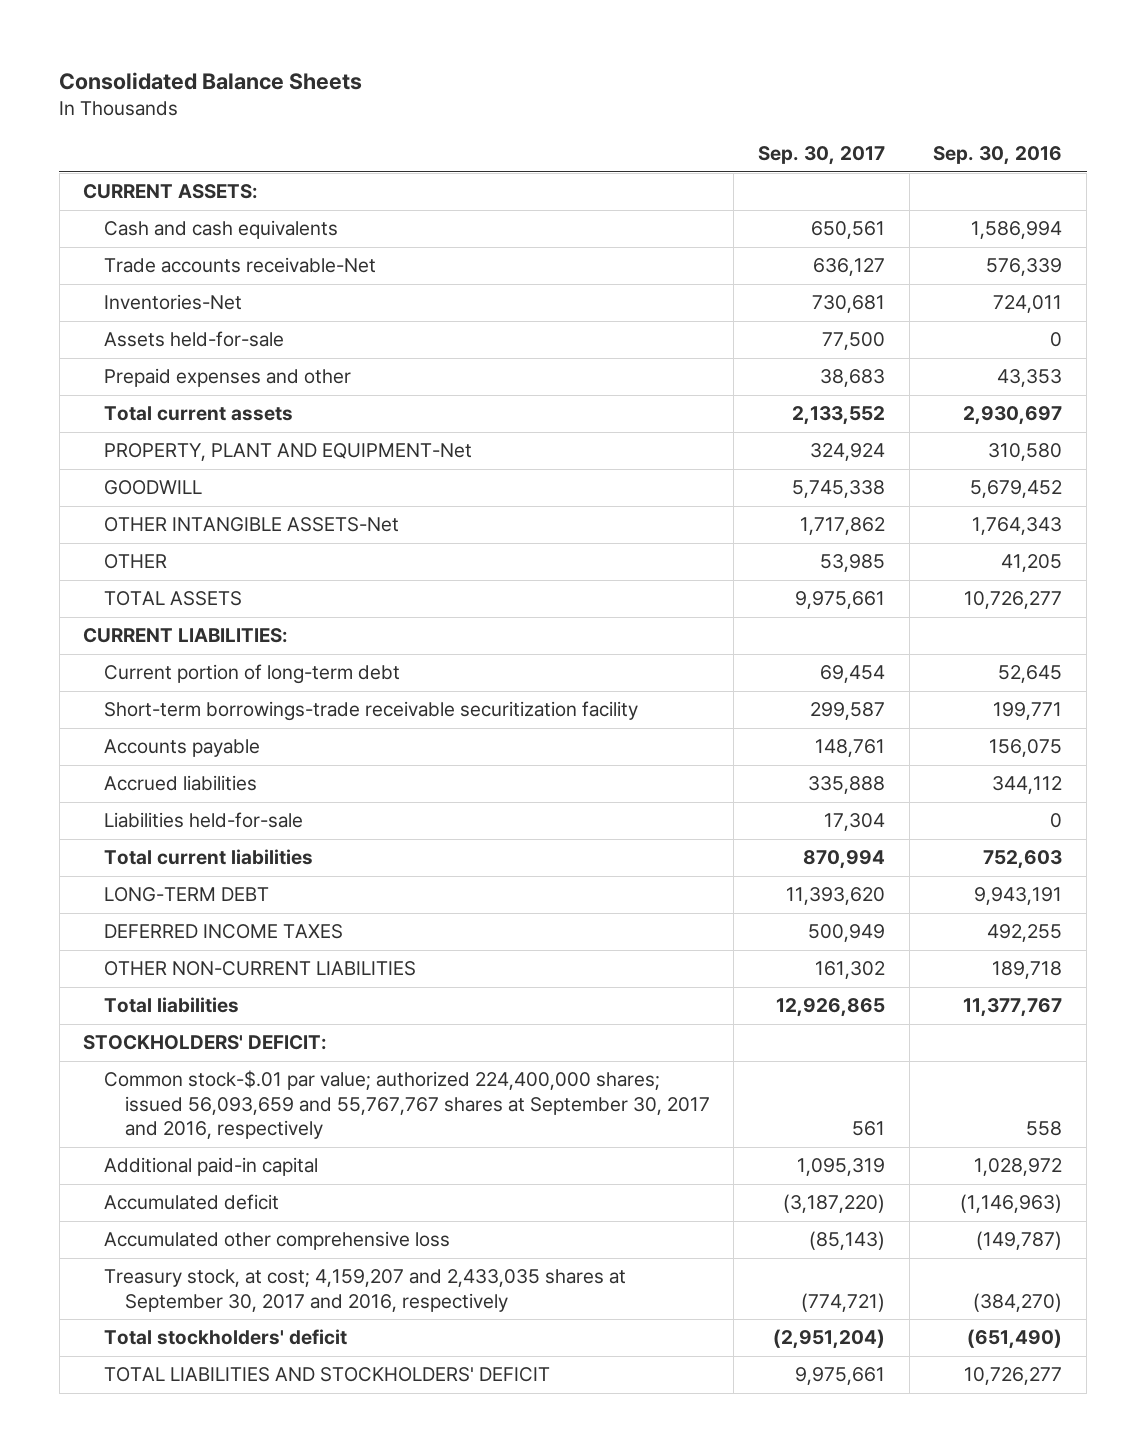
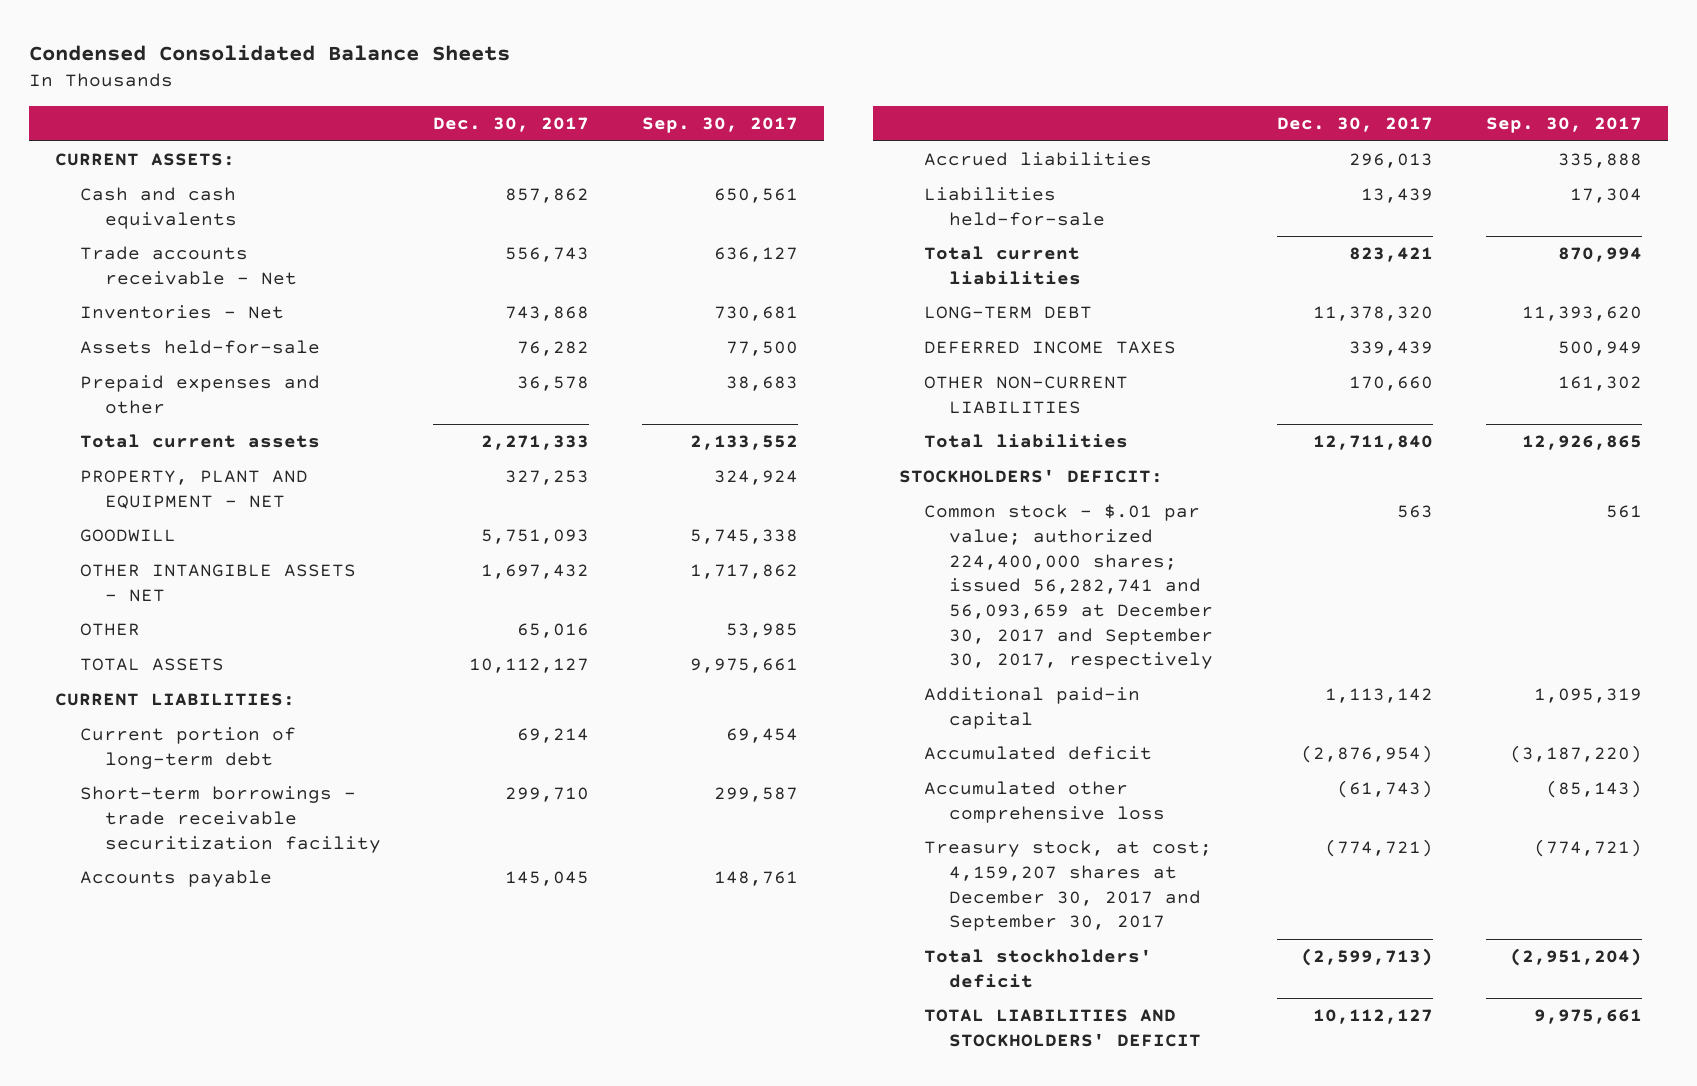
- Consolidated Balance Sheets
+ Condensed Consolidated Balance Sheets
- | Sep. 30, 2017 | Sep. 30, 2016
+ | Dec. 30, 2017 | Sep. 30, 2017
- Trade accounts receivable-Net | 636,127 | 576,339
- Inventories-Net | 730,681 | 724,011
+ Trade accounts receivable - Net | 556,743 | 636,127
+ Inventories - Net | 743,868 | 730,681
- PROPERTY, PLANT AND EQUIPMENT-Net | 324,924 | 310,580
+ PROPERTY, PLANT AND EQUIPMENT - NET | 327,253 | 324,924
- OTHER INTANGIBLE ASSETS-Net | 1,717,862 | 1,764,343
+ OTHER INTANGIBLE ASSETS - NET | 1,697,432 | 1,717,862
- Short-term borrowings-trade receivable securitization facility | 299,587 | 199,771
+ Short-term borrowings - trade receivable securitization facility | 299,710 | 299,587
- Common stock-$.01 par value; authorized 224,400,000 shares; issued 56,093,659 and 55,767,767 shares at September 30, 2017 and 2016, respectively | 561 | 558
+ Common stock - $.01 par value; authorized 224,400,000 shares; issued 56,282,741 and 56,093,659 at December 30, 2017 and September 30, 2017, respectively | 563 | 561
- Treasury stock, at cost; 4,159,207 and 2,433,035 shares at September 30, 2017 and 2016, respectively | (774,721) | (384,270)
+ Treasury stock, at cost; 4,159,207 shares at December 30, 2017 and September 30, 2017 | (774,721) | (774,721)

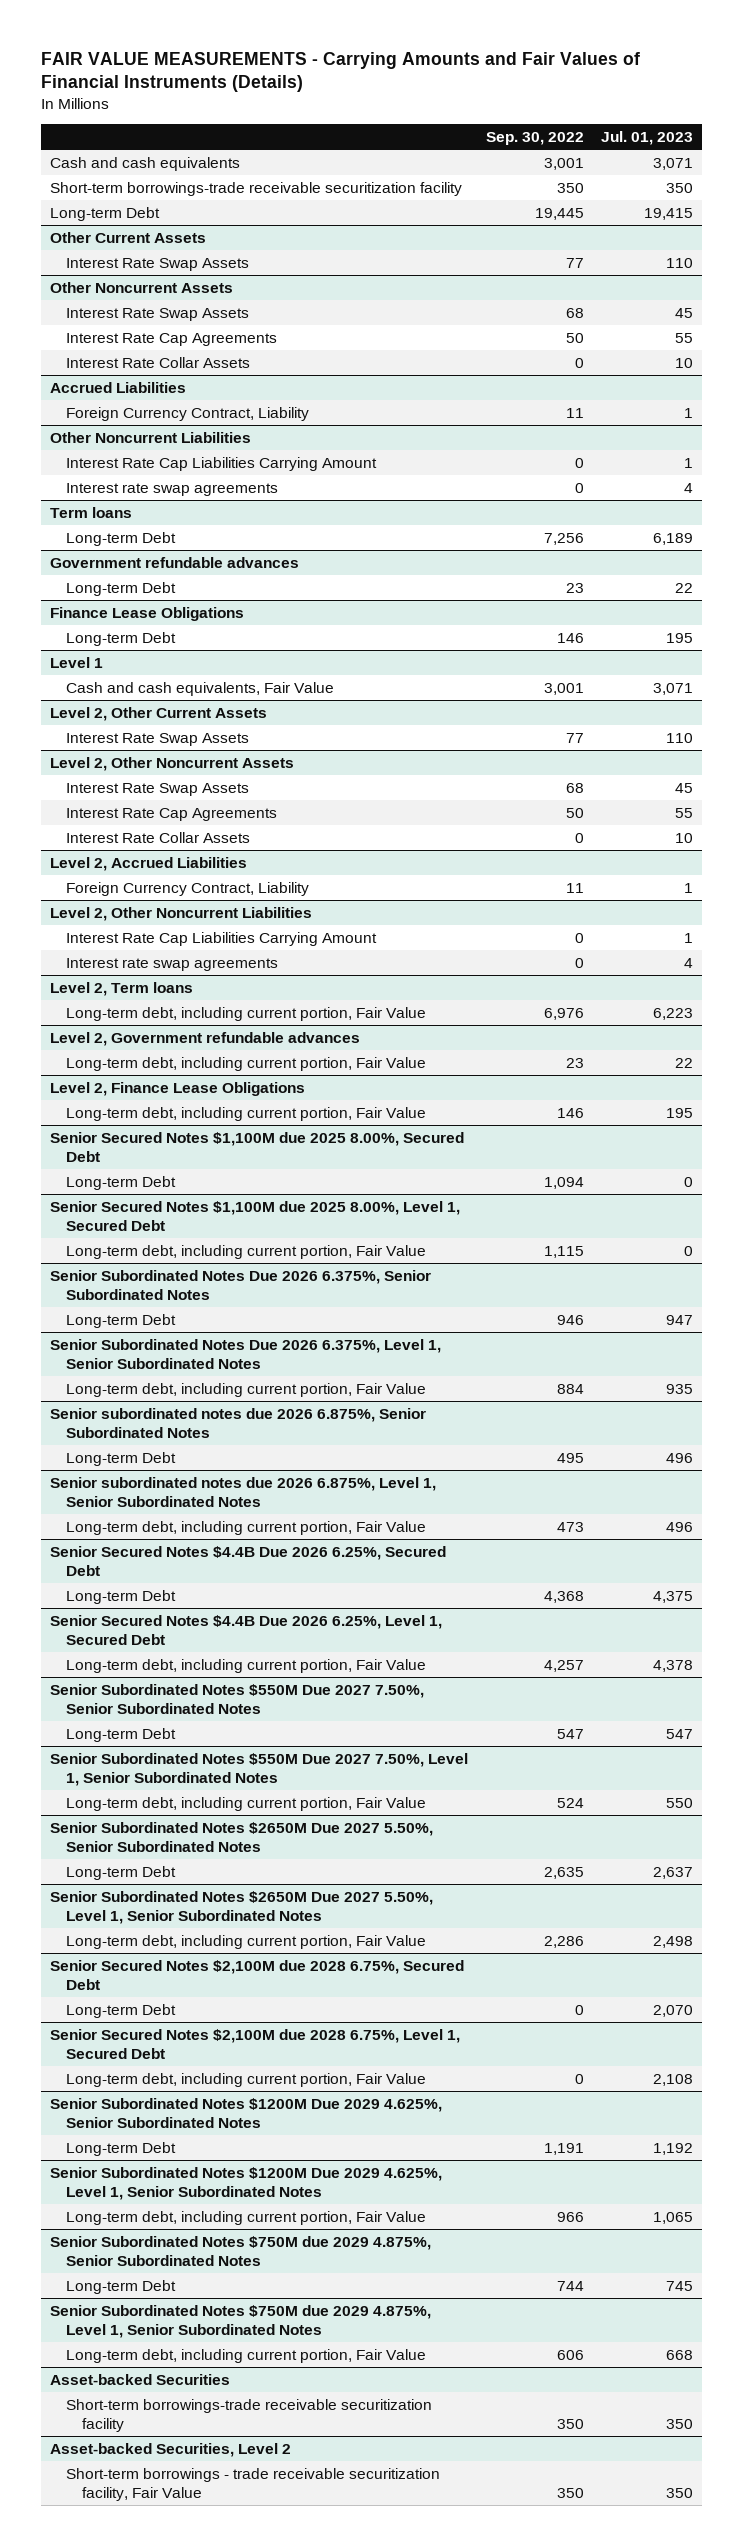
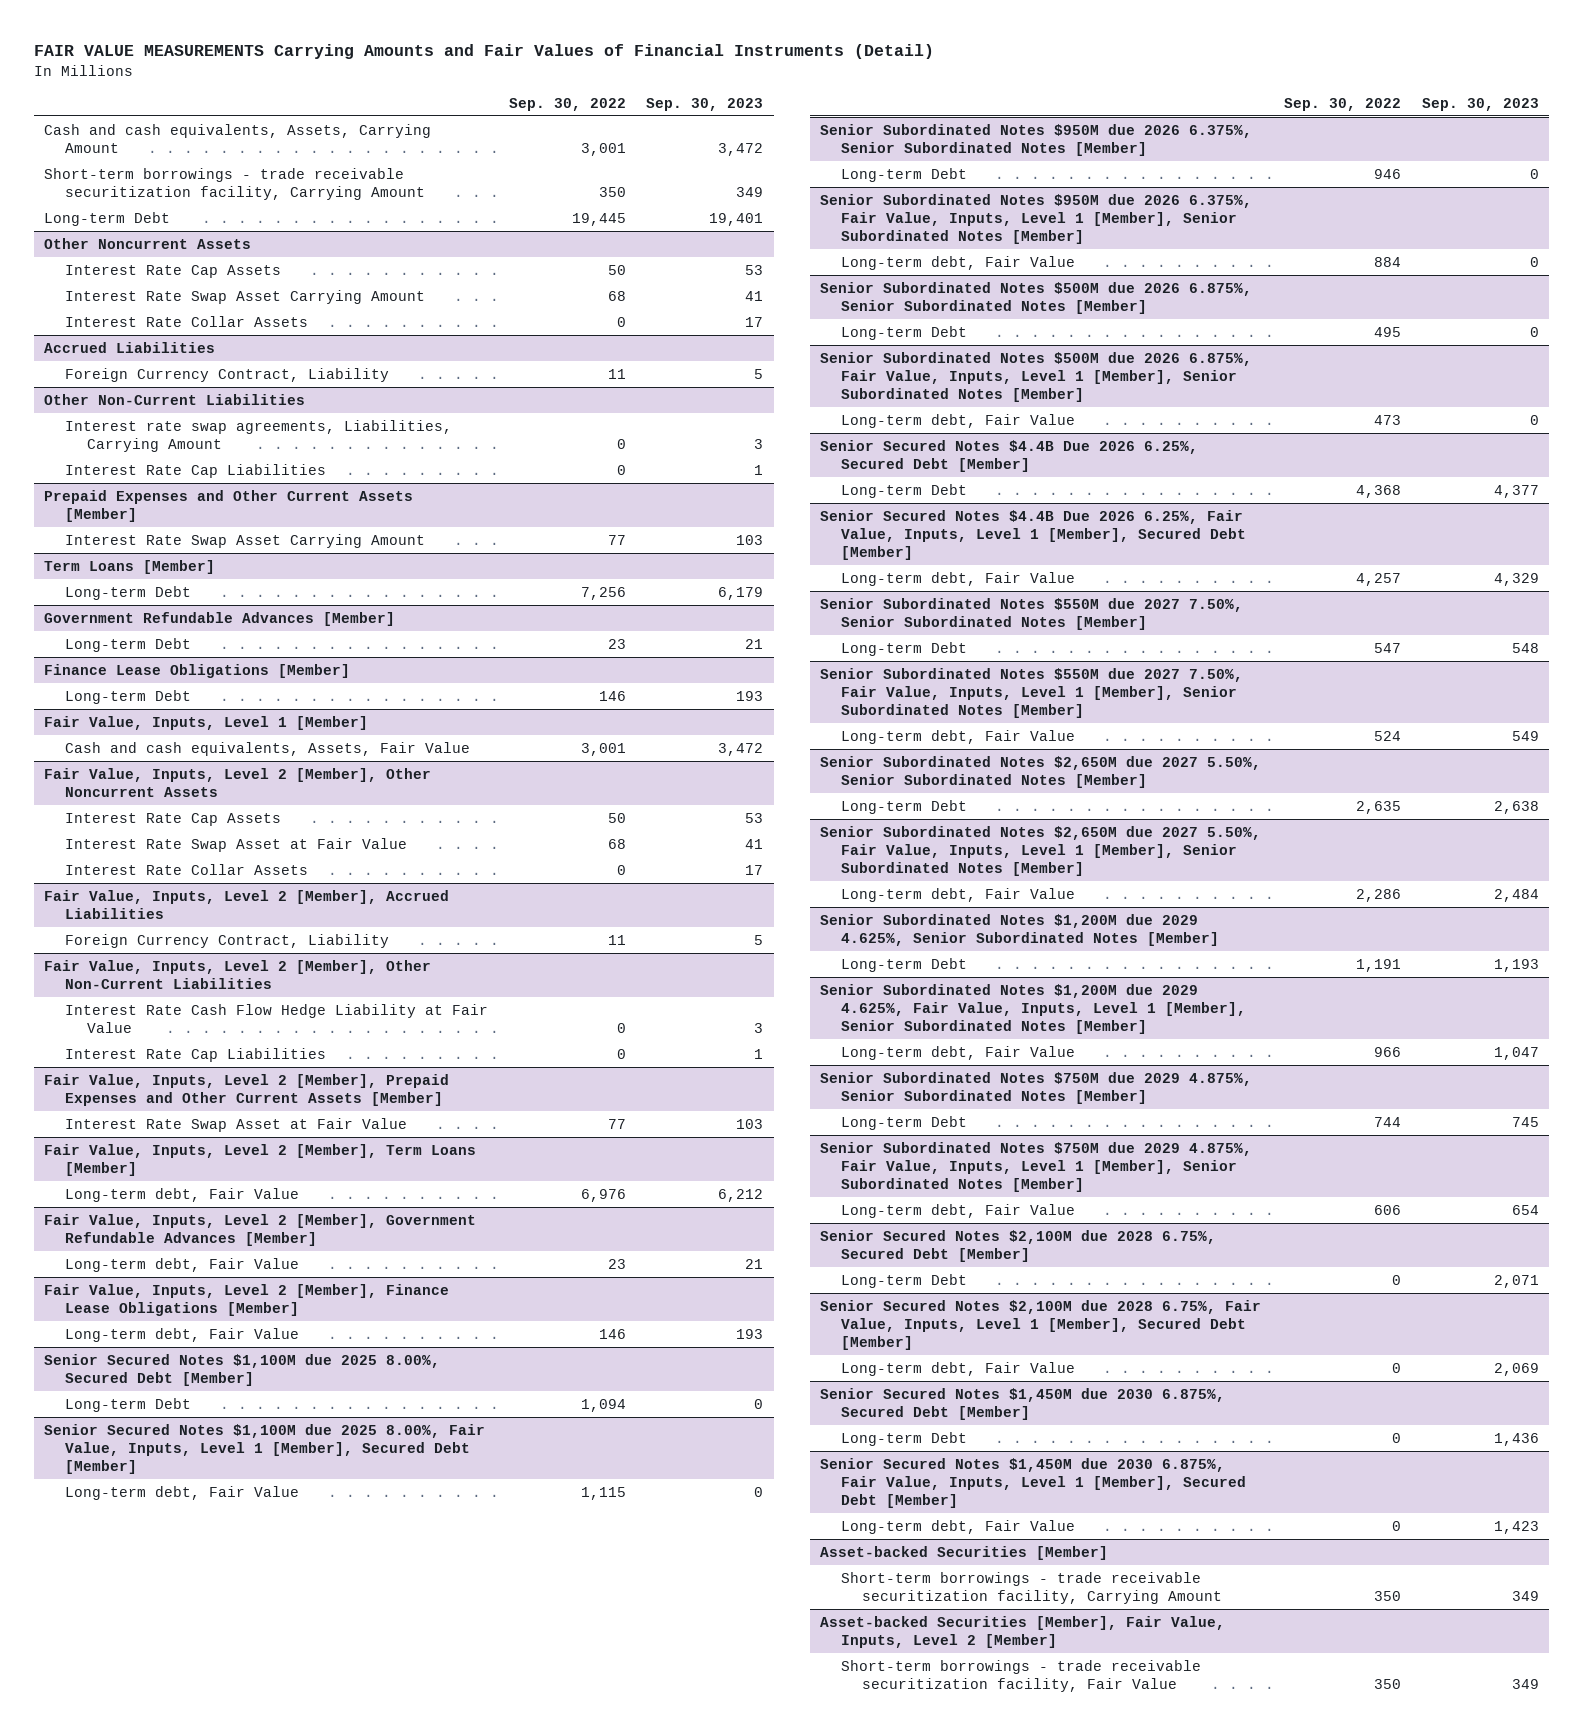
- FAIR VALUE MEASUREMENTS - Carrying Amounts and Fair Values of Financial Instruments (Details)
+ FAIR VALUE MEASUREMENTS Carrying Amounts and Fair Values of Financial Instruments (Detail)
- | Sep. 30, 2022 | Jul. 01, 2023
+ | Sep. 30, 2022 | Sep. 30, 2023
- Cash and cash equivalents | 3,001 | 3,071
- Short-term borrowings-trade receivable securitization facility | 350 | 350
+ Cash and cash equivalents, Assets, Carrying Amount | 3,001 | 3,472
+ Short-term borrowings - trade receivable securitization facility, Carrying Amount | 350 | 349
- Other Current Assets
- Interest Rate Swap Assets | 77 | 110
@ Other Noncurrent Assets
- Interest Rate Swap Assets | 68 | 45
- Interest Rate Cap Agreements | 50 | 55
+ Interest Rate Cap Assets | 50 | 53
+ Interest Rate Swap Asset Carrying Amount | 68 | 41
- Other Noncurrent Liabilities
- Interest Rate Cap Liabilities Carrying Amount | 0 | 1
- Interest rate swap agreements | 0 | 4
- Term loans
+ Other Non-Current Liabilities
+ Interest rate swap agreements, Liabilities, Carrying Amount | 0 | 3
+ Interest Rate Cap Liabilities | 0 | 1
+ Prepaid Expenses and Other Current Assets [Member]
+ Interest Rate Swap Asset Carrying Amount | 77 | 103
+ Term Loans [Member]
- Government refundable advances
+ Government Refundable Advances [Member]
- Finance Lease Obligations
+ Finance Lease Obligations [Member]
- Level 1
- Cash and cash equivalents, Fair Value | 3,001 | 3,071
- Level 2, Other Current Assets
- Interest Rate Swap Assets | 77 | 110
- Level 2, Other Noncurrent Assets
- Interest Rate Swap Assets | 68 | 45
- Interest Rate Cap Agreements | 50 | 55
+ Fair Value, Inputs, Level 1 [Member]
+ Cash and cash equivalents, Assets, Fair Value | 3,001 | 3,472
+ Fair Value, Inputs, Level 2 [Member], Other Noncurrent Assets
+ Interest Rate Cap Assets | 50 | 53
+ Interest Rate Swap Asset at Fair Value | 68 | 41
- Level 2, Accrued Liabilities
+ Fair Value, Inputs, Level 2 [Member], Accrued Liabilities
- Level 2, Other Noncurrent Liabilities
- Interest Rate Cap Liabilities Carrying Amount | 0 | 1
- Interest rate swap agreements | 0 | 4
- Level 2, Term loans
- Long-term debt, including current portion, Fair Value | 6,976 | 6,223
- Level 2, Government refundable advances
- Long-term debt, including current portion, Fair Value | 23 | 22
- Level 2, Finance Lease Obligations
- Long-term debt, including current portion, Fair Value | 146 | 195
- Senior Secured Notes $1,100M due 2025 8.00%, Secured Debt
+ Fair Value, Inputs, Level 2 [Member], Other Non-Current Liabilities
+ Interest Rate Cash Flow Hedge Liability at Fair Value | 0 | 3
+ Interest Rate Cap Liabilities | 0 | 1
+ Fair Value, Inputs, Level 2 [Member], Prepaid Expenses and Other Current Assets [Member]
+ Interest Rate Swap Asset at Fair Value | 77 | 103
+ Fair Value, Inputs, Level 2 [Member], Term Loans [Member]
+ Long-term debt, Fair Value | 6,976 | 6,212
+ Fair Value, Inputs, Level 2 [Member], Government Refundable Advances [Member]
+ Long-term debt, Fair Value | 23 | 21
+ Fair Value, Inputs, Level 2 [Member], Finance Lease Obligations [Member]
+ Long-term debt, Fair Value | 146 | 193
+ Senior Secured Notes $1,100M due 2025 8.00%, Secured Debt [Member]
- Senior Secured Notes $1,100M due 2025 8.00%, Level 1, Secured Debt
- Long-term debt, including current portion, Fair Value | 1,115 | 0
- Senior Subordinated Notes Due 2026 6.375%, Senior Subordinated Notes
+ Senior Secured Notes $1,100M due 2025 8.00%, Fair Value, Inputs, Level 1 [Member], Secured Debt [Member]
+ Long-term debt, Fair Value | 1,115 | 0
+ Senior Subordinated Notes $950M due 2026 6.375%, Senior Subordinated Notes [Member]
- Senior Subordinated Notes Due 2026 6.375%, Level 1, Senior Subordinated Notes
- Long-term debt, including current portion, Fair Value | 884 | 935
- Senior subordinated notes due 2026 6.875%, Senior Subordinated Notes
+ Senior Subordinated Notes $950M due 2026 6.375%, Fair Value, Inputs, Level 1 [Member], Senior Subordinated Notes [Member]
+ Long-term debt, Fair Value | 884 | 0
+ Senior Subordinated Notes $500M due 2026 6.875%, Senior Subordinated Notes [Member]
- Senior subordinated notes due 2026 6.875%, Level 1, Senior Subordinated Notes
- Long-term debt, including current portion, Fair Value | 473 | 496
- Senior Secured Notes $4.4B Due 2026 6.25%, Secured Debt
+ Senior Subordinated Notes $500M due 2026 6.875%, Fair Value, Inputs, Level 1 [Member], Senior Subordinated Notes [Member]
+ Long-term debt, Fair Value | 473 | 0
+ Senior Secured Notes $4.4B Due 2026 6.25%, Secured Debt [Member]
- Senior Secured Notes $4.4B Due 2026 6.25%, Level 1, Secured Debt
- Long-term debt, including current portion, Fair Value | 4,257 | 4,378
- Senior Subordinated Notes $550M Due 2027 7.50%, Senior Subordinated Notes
+ Senior Secured Notes $4.4B Due 2026 6.25%, Fair Value, Inputs, Level 1 [Member], Secured Debt [Member]
+ Long-term debt, Fair Value | 4,257 | 4,329
+ Senior Subordinated Notes $550M due 2027 7.50%, Senior Subordinated Notes [Member]
- Senior Subordinated Notes $550M Due 2027 7.50%, Level 1, Senior Subordinated Notes
- Long-term debt, including current portion, Fair Value | 524 | 550
- Senior Subordinated Notes $2650M Due 2027 5.50%, Senior Subordinated Notes
+ Senior Subordinated Notes $550M due 2027 7.50%, Fair Value, Inputs, Level 1 [Member], Senior Subordinated Notes [Member]
+ Long-term debt, Fair Value | 524 | 549
+ Senior Subordinated Notes $2,650M due 2027 5.50%, Senior Subordinated Notes [Member]
- Senior Subordinated Notes $2650M Due 2027 5.50%, Level 1, Senior Subordinated Notes
- Long-term debt, including current portion, Fair Value | 2,286 | 2,498
- Senior Secured Notes $2,100M due 2028 6.75%, Secured Debt
- Long-term Debt | 0 | 2,070
- Senior Secured Notes $2,100M due 2028 6.75%, Level 1, Secured Debt
- Long-term debt, including current portion, Fair Value | 0 | 2,108
- Senior Subordinated Notes $1200M Due 2029 4.625%, Senior Subordinated Notes
+ Senior Subordinated Notes $2,650M due 2027 5.50%, Fair Value, Inputs, Level 1 [Member], Senior Subordinated Notes [Member]
+ Long-term debt, Fair Value | 2,286 | 2,484
+ Senior Subordinated Notes $1,200M due 2029 4.625%, Senior Subordinated Notes [Member]
- Senior Subordinated Notes $1200M Due 2029 4.625%, Level 1, Senior Subordinated Notes
- Long-term debt, including current portion, Fair Value | 966 | 1,065
- Senior Subordinated Notes $750M due 2029 4.875%, Senior Subordinated Notes
+ Senior Subordinated Notes $1,200M due 2029 4.625%, Fair Value, Inputs, Level 1 [Member], Senior Subordinated Notes [Member]
+ Long-term debt, Fair Value | 966 | 1,047
+ Senior Subordinated Notes $750M due 2029 4.875%, Senior Subordinated Notes [Member]
- Senior Subordinated Notes $750M due 2029 4.875%, Level 1, Senior Subordinated Notes
- Long-term debt, including current portion, Fair Value | 606 | 668
- Asset-backed Securities
- Short-term borrowings-trade receivable securitization facility | 350 | 350
- Asset-backed Securities, Level 2
+ Senior Subordinated Notes $750M due 2029 4.875%, Fair Value, Inputs, Level 1 [Member], Senior Subordinated Notes [Member]
+ Long-term debt, Fair Value | 606 | 654
+ Senior Secured Notes $2,100M due 2028 6.75%, Secured Debt [Member]
+ Long-term Debt | 0 | 2,071
+ Senior Secured Notes $2,100M due 2028 6.75%, Fair Value, Inputs, Level 1 [Member], Secured Debt [Member]
+ Long-term debt, Fair Value | 0 | 2,069
+ Senior Secured Notes $1,450M due 2030 6.875%, Secured Debt [Member]
+ Long-term Debt | 0 | 1,436
+ Senior Secured Notes $1,450M due 2030 6.875%, Fair Value, Inputs, Level 1 [Member], Secured Debt [Member]
+ Long-term debt, Fair Value | 0 | 1,423
+ Asset-backed Securities [Member]
+ Short-term borrowings - trade receivable securitization facility, Carrying Amount | 350 | 349
+ Asset-backed Securities [Member], Fair Value, Inputs, Level 2 [Member]

